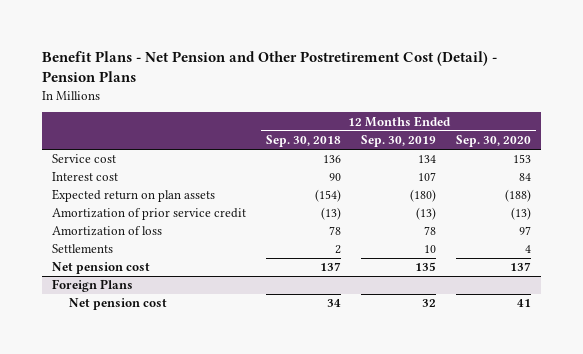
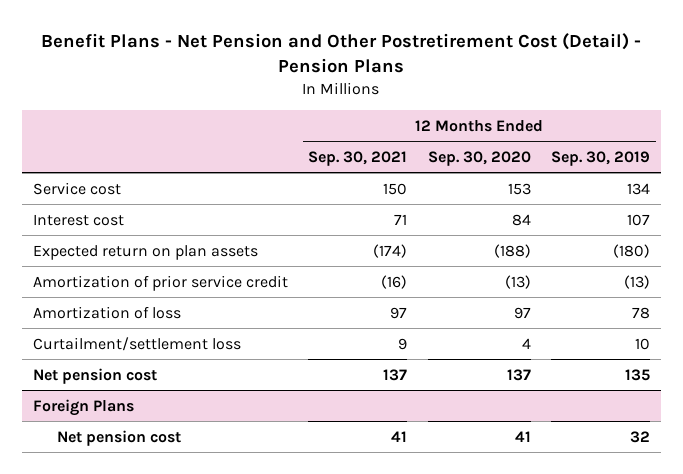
- | 12 Months Ended Sep. 30, 2018 | 12 Months Ended Sep. 30, 2019 | 12 Months Ended Sep. 30, 2020
+ | 12 Months Ended Sep. 30, 2021 | 12 Months Ended Sep. 30, 2020 | 12 Months Ended Sep. 30, 2019
- Settlements | 2 | 10 | 4
+ Curtailment/settlement loss | 9 | 4 | 10

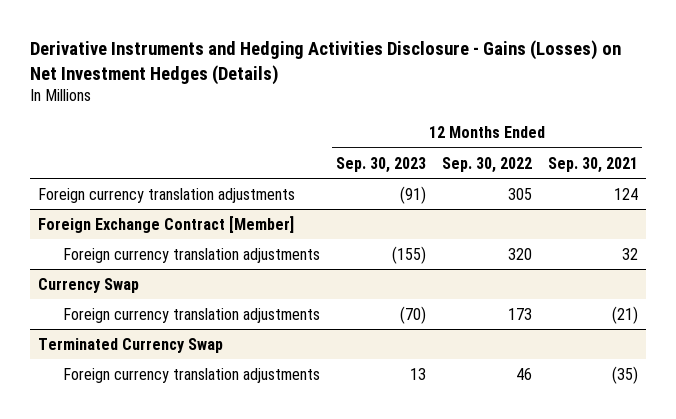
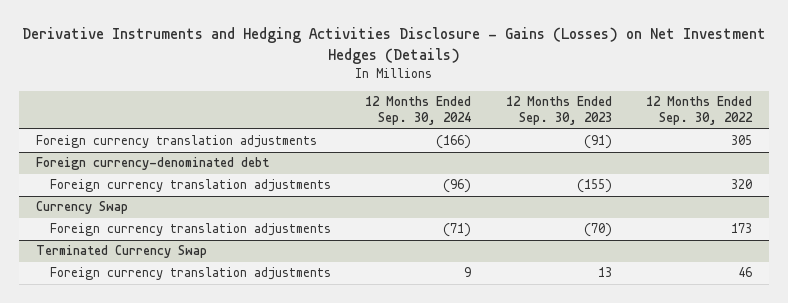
- | 12 Months Ended Sep. 30, 2023 | 12 Months Ended Sep. 30, 2022 | 12 Months Ended Sep. 30, 2021
+ | 12 Months Ended Sep. 30, 2024 | 12 Months Ended Sep. 30, 2023 | 12 Months Ended Sep. 30, 2022
- Foreign Exchange Contract [Member]
+ Foreign currency-denominated debt

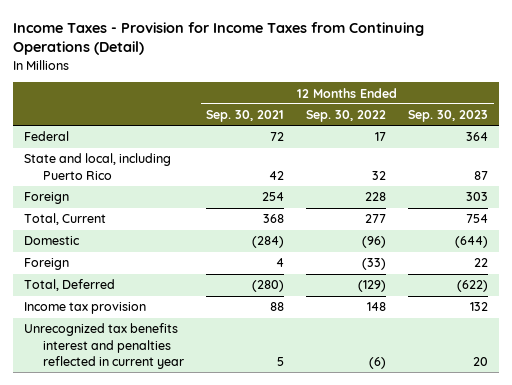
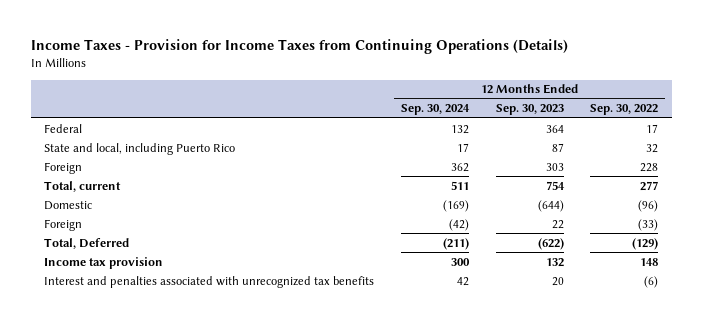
- Income Taxes - Provision for Income Taxes from Continuing Operations (Detail)
+ Income Taxes - Provision for Income Taxes from Continuing Operations (Details)
- | 12 Months Ended Sep. 30, 2021 | 12 Months Ended Sep. 30, 2022 | 12 Months Ended Sep. 30, 2023
+ | 12 Months Ended Sep. 30, 2024 | 12 Months Ended Sep. 30, 2023 | 12 Months Ended Sep. 30, 2022
- Total, Current | 368 | 277 | 754
+ Total, current | 511 | 754 | 277
- Unrecognized tax benefits interest and penalties reflected in current year | 5 | (6) | 20
+ Interest and penalties associated with unrecognized tax benefits | 42 | 20 | (6)

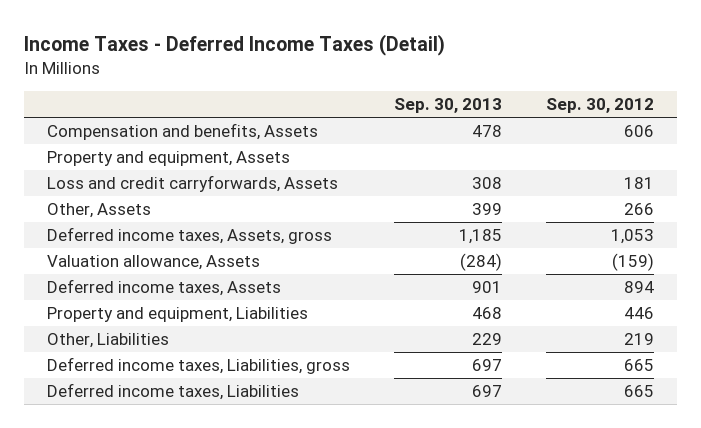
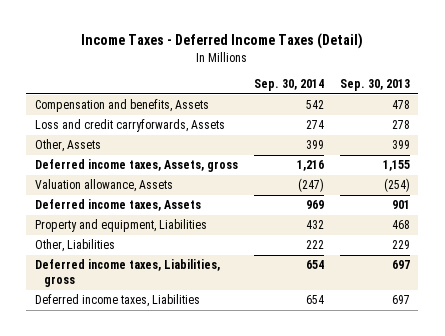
- | Sep. 30, 2013 | Sep. 30, 2012
+ | Sep. 30, 2014 | Sep. 30, 2013
- Property and equipment, Assets
- Loss and credit carryforwards, Assets | 308 | 181
+ Loss and credit carryforwards, Assets | 274 | 278
- Deferred income taxes, Assets, gross | 1,185 | 1,053
- Valuation allowance, Assets | (284) | (159)
+ Deferred income taxes, Assets, gross | 1,216 | 1,155
+ Valuation allowance, Assets | (247) | (254)

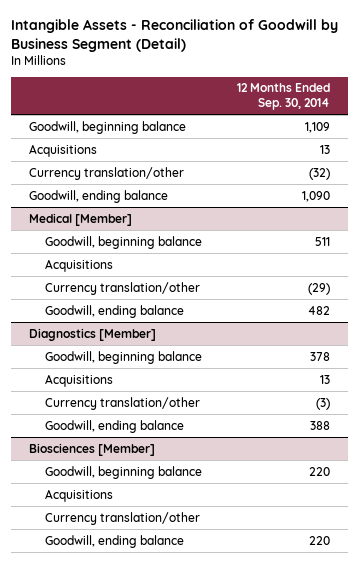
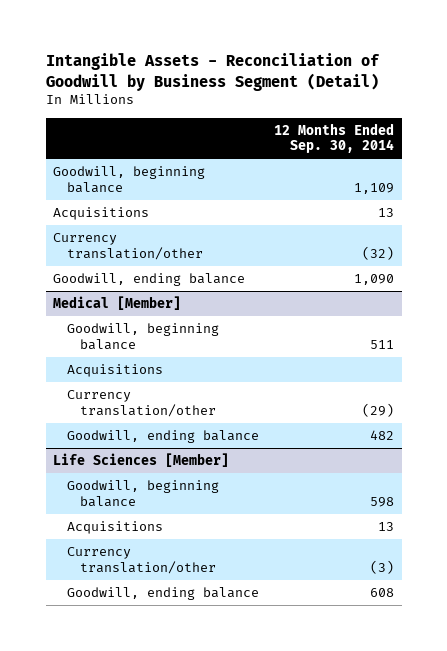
- Diagnostics [Member]
- Goodwill, beginning balance | 378
+ Life Sciences [Member]
+ Goodwill, beginning balance | 598
- Goodwill, ending balance | 388
- Biosciences [Member]
- Goodwill, beginning balance | 220
- Acquisitions
- Currency translation/other
- Goodwill, ending balance | 220
+ Goodwill, ending balance | 608

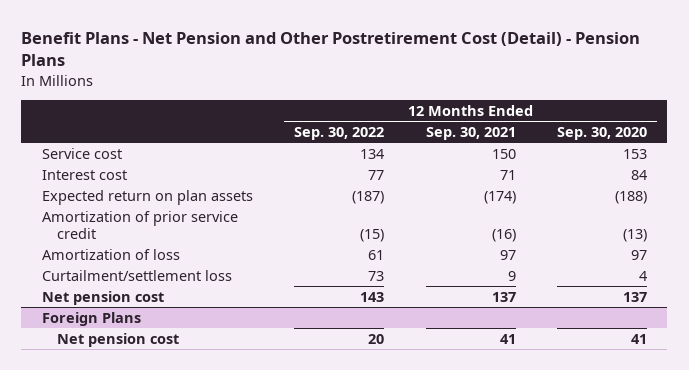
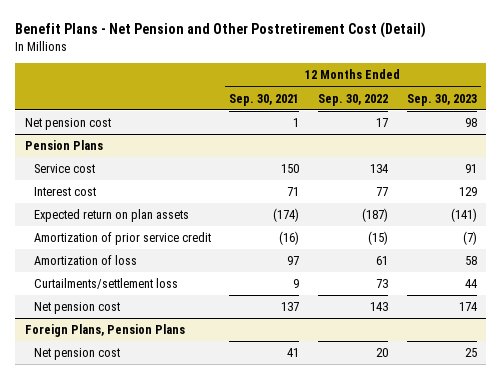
- Benefit Plans - Net Pension and Other Postretirement Cost (Detail) - Pension Plans
+ Benefit Plans - Net Pension and Other Postretirement Cost (Detail)
- | 12 Months Ended Sep. 30, 2022 | 12 Months Ended Sep. 30, 2021 | 12 Months Ended Sep. 30, 2020
+ | 12 Months Ended Sep. 30, 2021 | 12 Months Ended Sep. 30, 2022 | 12 Months Ended Sep. 30, 2023
+ Net pension cost | 1 | 17 | 98
+ Pension Plans
- Curtailment/settlement loss | 73 | 9 | 4
+ Curtailments/settlement loss | 9 | 73 | 44
- Foreign Plans
+ Foreign Plans, Pension Plans

